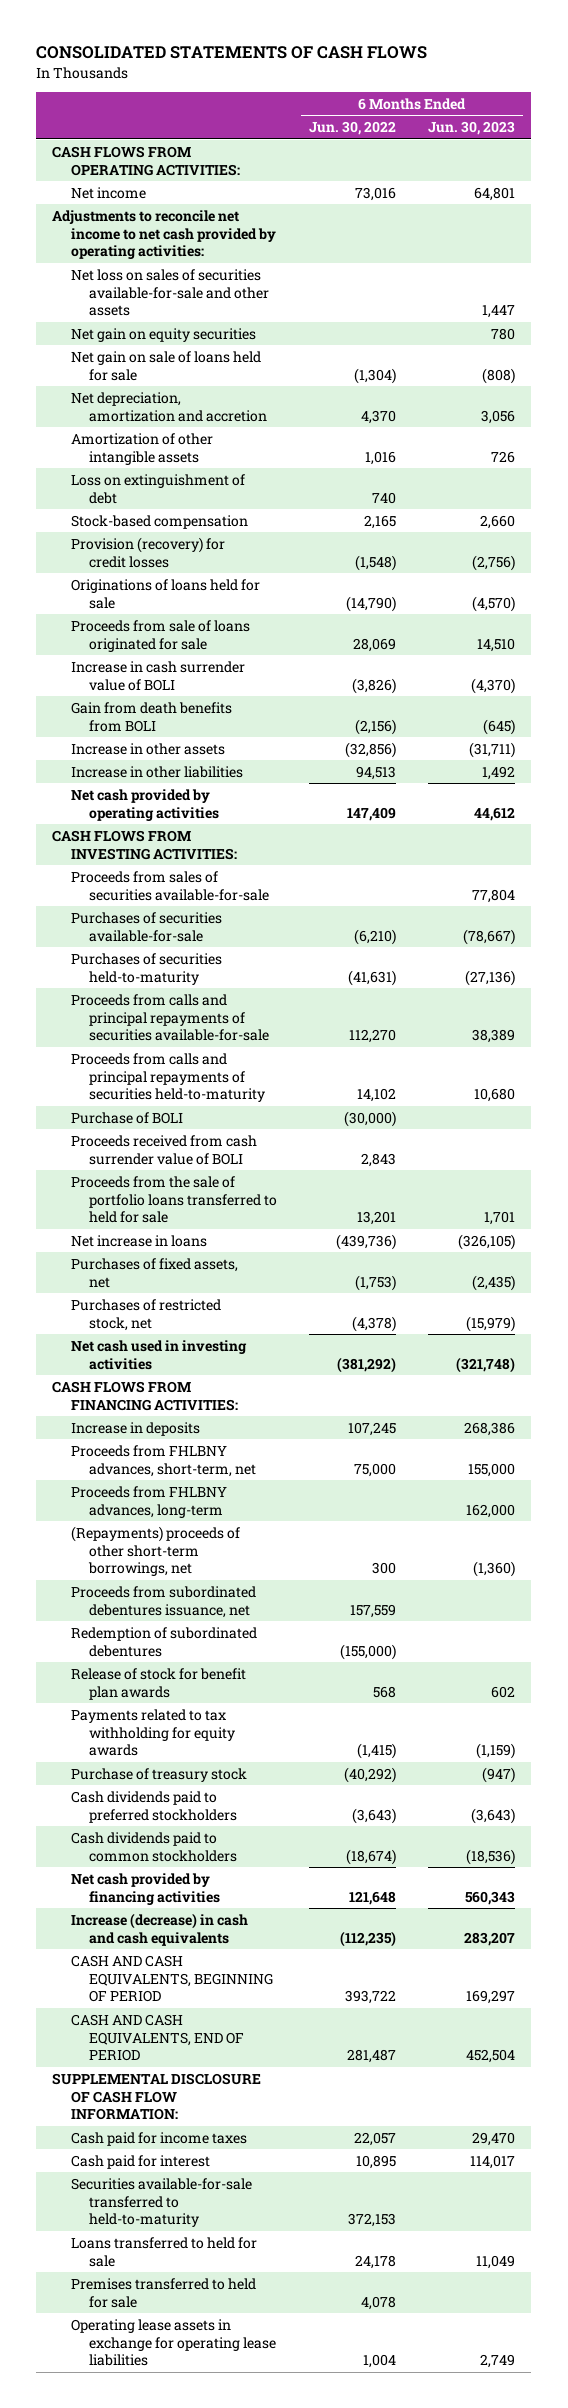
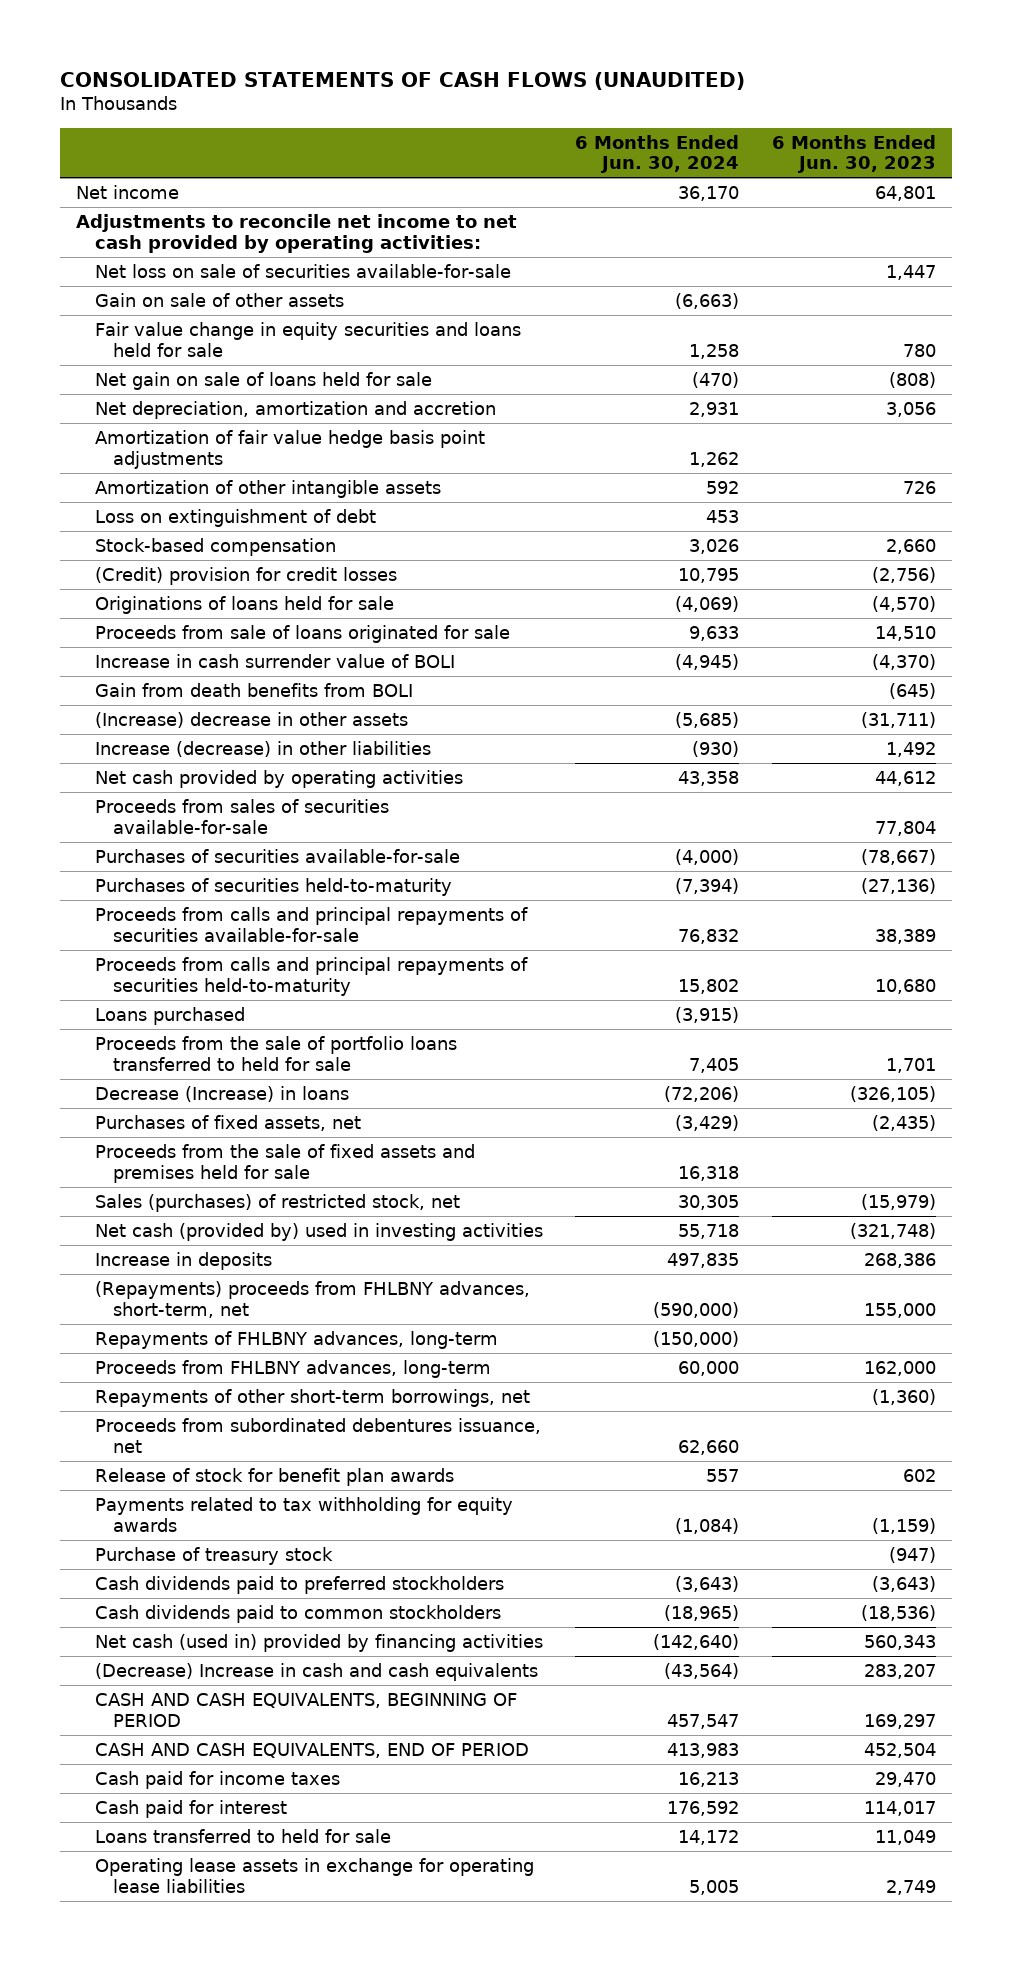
- CONSOLIDATED STATEMENTS OF CASH FLOWS
+ CONSOLIDATED STATEMENTS OF CASH FLOWS (UNAUDITED)
- | 6 Months Ended Jun. 30, 2022 | 6 Months Ended Jun. 30, 2023
+ | 6 Months Ended Jun. 30, 2024 | 6 Months Ended Jun. 30, 2023
- CASH FLOWS FROM OPERATING ACTIVITIES:
- Net loss on sales of securities available-for-sale and other assets | | 1,447
- Net gain on equity securities | | 780
+ Net loss on sale of securities available-for-sale | | 1,447
+ Gain on sale of other assets | (6,663) |
+ Fair value change in equity securities and loans held for sale | 1,258 | 780
+ Amortization of fair value hedge basis point adjustments | 1,262 |
- Provision (recovery) for credit losses | (1,548) | (2,756)
+ (Credit) provision for credit losses | 10,795 | (2,756)
- Increase in other assets | (32,856) | (31,711)
- Increase in other liabilities | 94,513 | 1,492
+ (Increase) decrease in other assets | (5,685) | (31,711)
+ Increase (decrease) in other liabilities | (930) | 1,492
- CASH FLOWS FROM INVESTING ACTIVITIES:
- Purchase of BOLI | (30,000) |
- Proceeds received from cash surrender value of BOLI | 2,843 |
+ Loans purchased | (3,915) |
- Net increase in loans | (439,736) | (326,105)
+ Decrease (Increase) in loans | (72,206) | (326,105)
- Purchases of restricted stock, net | (4,378) | (15,979)
- Net cash used in investing activities | (381,292) | (321,748)
- CASH FLOWS FROM FINANCING ACTIVITIES:
+ Proceeds from the sale of fixed assets and premises held for sale | 16,318 |
+ Sales (purchases) of restricted stock, net | 30,305 | (15,979)
+ Net cash (provided by) used in investing activities | 55,718 | (321,748)
- Proceeds from FHLBNY advances, short-term, net | 75,000 | 155,000
+ (Repayments) proceeds from FHLBNY advances, short-term, net | (590,000) | 155,000
+ Repayments of FHLBNY advances, long-term | (150,000) |
- (Repayments) proceeds of other short-term borrowings, net | 300 | (1,360)
+ Repayments of other short-term borrowings, net | | (1,360)
- Redemption of subordinated debentures | (155,000) |
- Net cash provided by financing activities | 121,648 | 560,343
- Increase (decrease) in cash and cash equivalents | (112,235) | 283,207
+ Net cash (used in) provided by financing activities | (142,640) | 560,343
+ (Decrease) Increase in cash and cash equivalents | (43,564) | 283,207
- SUPPLEMENTAL DISCLOSURE OF CASH FLOW INFORMATION:
- Securities available-for-sale transferred to held-to-maturity | 372,153 |
- Premises transferred to held for sale | 4,078 |

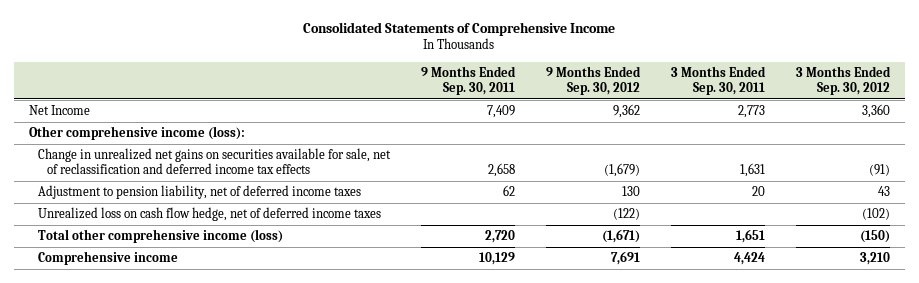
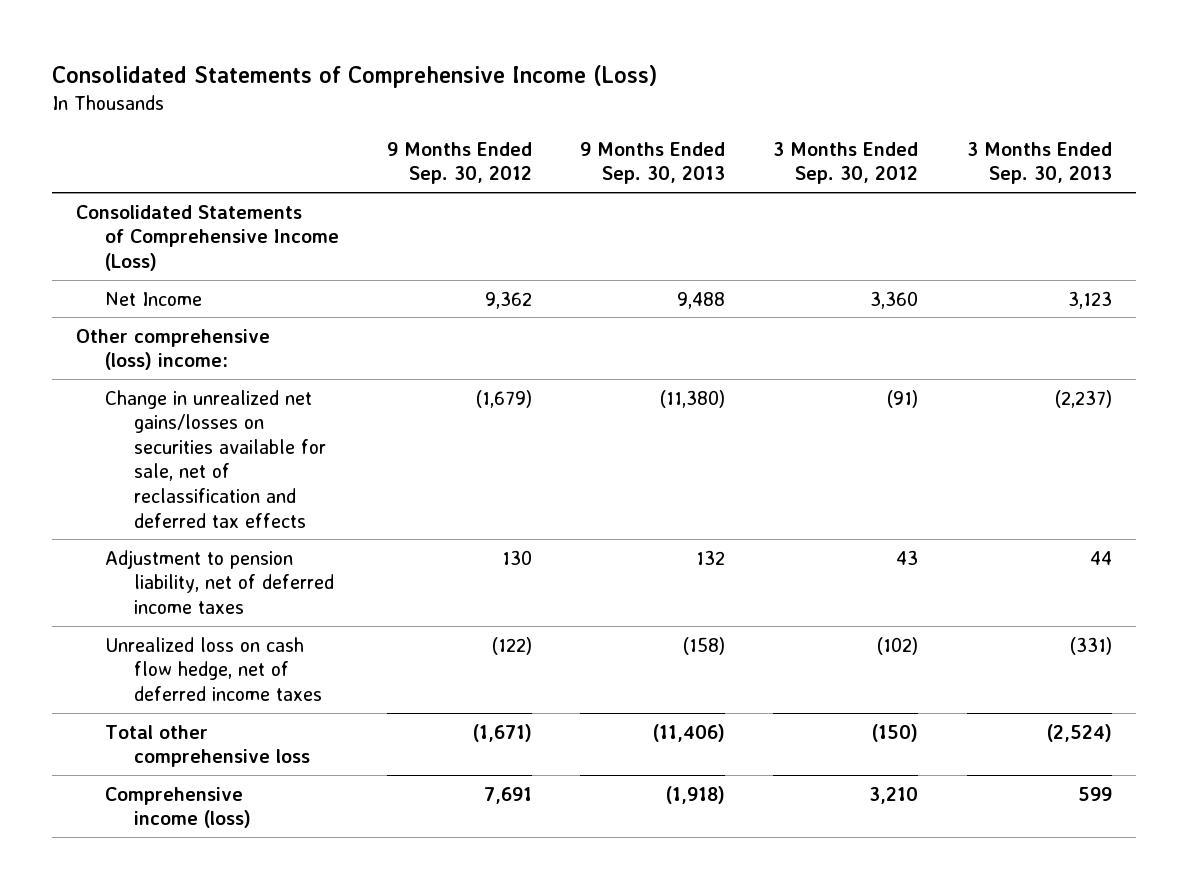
- Consolidated Statements of Comprehensive Income
+ Consolidated Statements of Comprehensive Income (Loss)
- | 9 Months Ended Sep. 30, 2011 | 9 Months Ended Sep. 30, 2012 | 3 Months Ended Sep. 30, 2011 | 3 Months Ended Sep. 30, 2012
+ | 9 Months Ended Sep. 30, 2012 | 9 Months Ended Sep. 30, 2013 | 3 Months Ended Sep. 30, 2012 | 3 Months Ended Sep. 30, 2013
+ Consolidated Statements of Comprehensive Income (Loss)
- Other comprehensive income (loss):
- Change in unrealized net gains on securities available for sale, net of reclassification and deferred income tax effects | 2,658 | (1,679) | 1,631 | (91)
+ Other comprehensive (loss) income:
+ Change in unrealized net gains/losses on securities available for sale, net of reclassification and deferred tax effects | (1,679) | (11,380) | (91) | (2,237)
- Total other comprehensive income (loss) | 2,720 | (1,671) | 1,651 | (150)
- Comprehensive income | 10,129 | 7,691 | 4,424 | 3,210
+ Total other comprehensive loss | (1,671) | (11,406) | (150) | (2,524)
+ Comprehensive income (loss) | 7,691 | (1,918) | 3,210 | 599

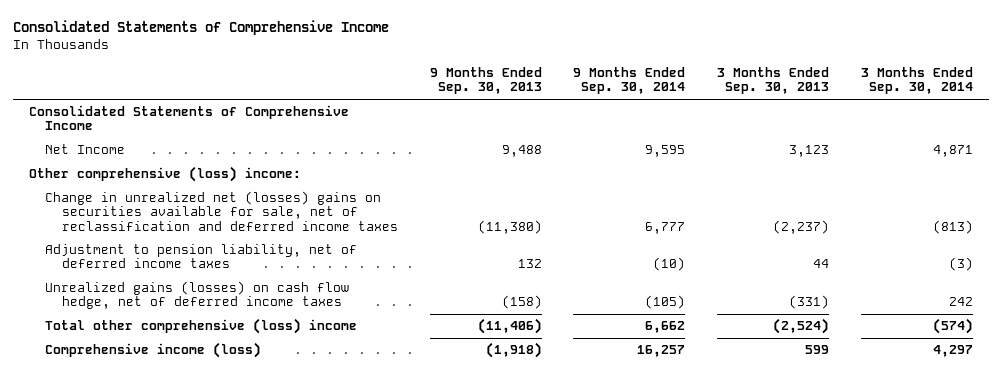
- Consolidated Statements of Comprehensive Income (Loss)
+ Consolidated Statements of Comprehensive Income
- | 9 Months Ended Sep. 30, 2012 | 9 Months Ended Sep. 30, 2013 | 3 Months Ended Sep. 30, 2012 | 3 Months Ended Sep. 30, 2013
+ | 9 Months Ended Sep. 30, 2013 | 9 Months Ended Sep. 30, 2014 | 3 Months Ended Sep. 30, 2013 | 3 Months Ended Sep. 30, 2014
- Consolidated Statements of Comprehensive Income (Loss)
+ Consolidated Statements of Comprehensive Income
- Change in unrealized net gains/losses on securities available for sale, net of reclassification and deferred tax effects | (1,679) | (11,380) | (91) | (2,237)
+ Change in unrealized net (losses) gains on securities available for sale, net of reclassification and deferred income taxes | (11,380) | 6,777 | (2,237) | (813)
- Unrealized loss on cash flow hedge, net of deferred income taxes | (122) | (158) | (102) | (331)
- Total other comprehensive loss | (1,671) | (11,406) | (150) | (2,524)
+ Unrealized gains (losses) on cash flow hedge, net of deferred income taxes | (158) | (105) | (331) | 242
+ Total other comprehensive (loss) income | (11,406) | 6,662 | (2,524) | (574)

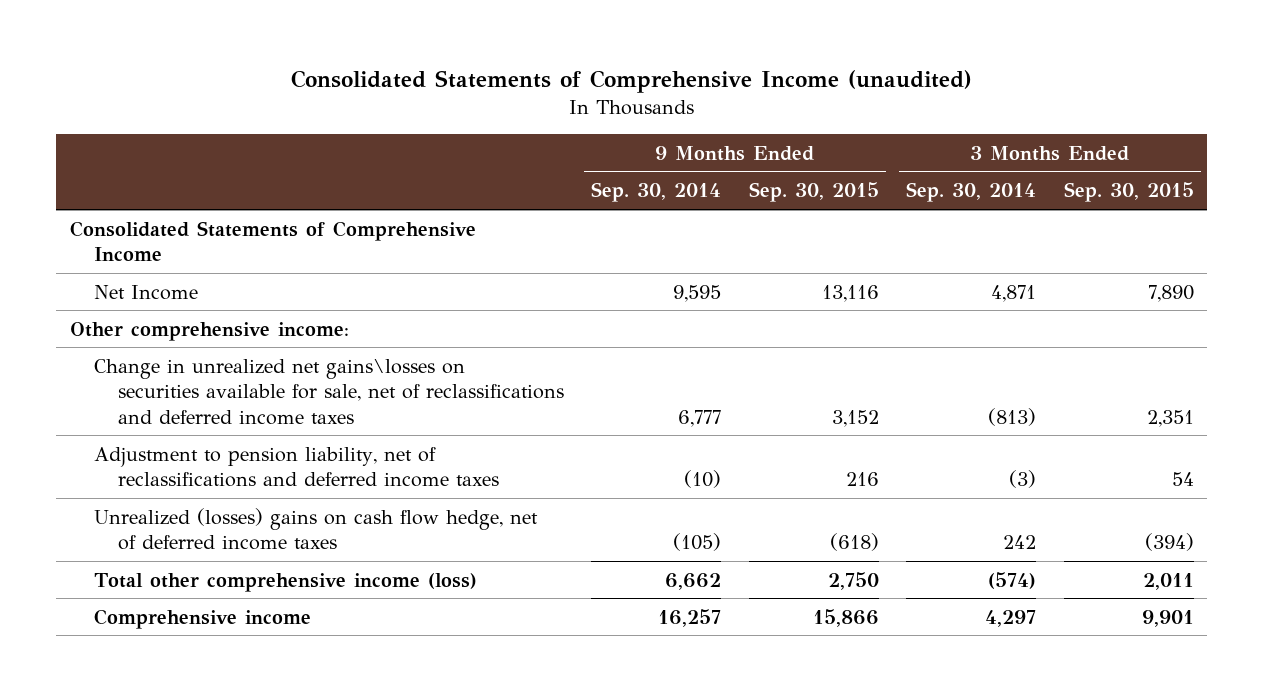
- Consolidated Statements of Comprehensive Income
+ Consolidated Statements of Comprehensive Income (unaudited)
- | 9 Months Ended Sep. 30, 2013 | 9 Months Ended Sep. 30, 2014 | 3 Months Ended Sep. 30, 2013 | 3 Months Ended Sep. 30, 2014
+ | 9 Months Ended Sep. 30, 2014 | 9 Months Ended Sep. 30, 2015 | 3 Months Ended Sep. 30, 2014 | 3 Months Ended Sep. 30, 2015
- Other comprehensive (loss) income:
- Change in unrealized net (losses) gains on securities available for sale, net of reclassification and deferred income taxes | (11,380) | 6,777 | (2,237) | (813)
- Adjustment to pension liability, net of deferred income taxes | 132 | (10) | 44 | (3)
- Unrealized gains (losses) on cash flow hedge, net of deferred income taxes | (158) | (105) | (331) | 242
- Total other comprehensive (loss) income | (11,406) | 6,662 | (2,524) | (574)
- Comprehensive income (loss) | (1,918) | 16,257 | 599 | 4,297
+ Other comprehensive income:
+ Change in unrealized net gains\losses on securities available for sale, net of reclassifications and deferred income taxes | 6,777 | 3,152 | (813) | 2,351
+ Adjustment to pension liability, net of reclassifications and deferred income taxes | (10) | 216 | (3) | 54
+ Unrealized (losses) gains on cash flow hedge, net of deferred income taxes | (105) | (618) | 242 | (394)
+ Total other comprehensive income (loss) | 6,662 | 2,750 | (574) | 2,011
+ Comprehensive income | 16,257 | 15,866 | 4,297 | 9,901

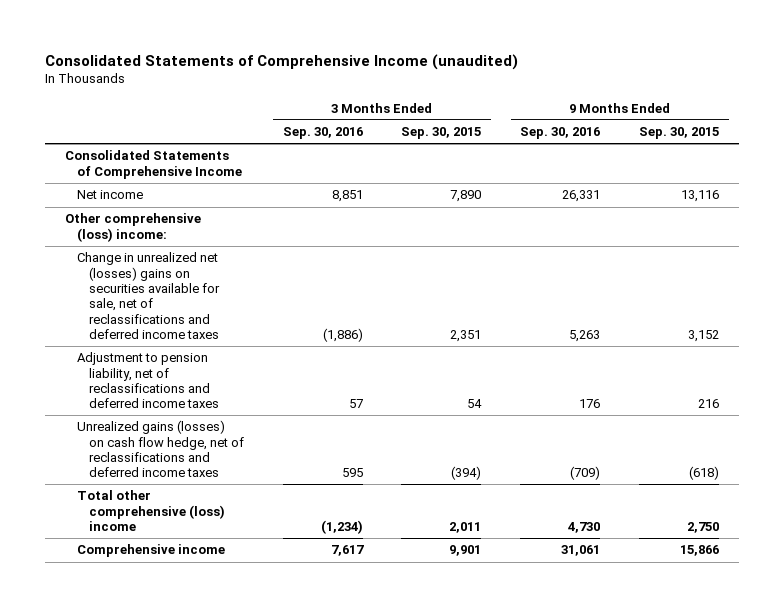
- | 9 Months Ended Sep. 30, 2014 | 9 Months Ended Sep. 30, 2015 | 3 Months Ended Sep. 30, 2014 | 3 Months Ended Sep. 30, 2015
+ | 3 Months Ended Sep. 30, 2016 | 3 Months Ended Sep. 30, 2015 | 9 Months Ended Sep. 30, 2016 | 9 Months Ended Sep. 30, 2015
- Net Income | 9,595 | 13,116 | 4,871 | 7,890
- Other comprehensive income:
- Change in unrealized net gains\losses on securities available for sale, net of reclassifications and deferred income taxes | 6,777 | 3,152 | (813) | 2,351
+ Net income | 8,851 | 7,890 | 26,331 | 13,116
+ Other comprehensive (loss) income:
+ Change in unrealized net (losses) gains on securities available for sale, net of reclassifications and deferred income taxes | (1,886) | 2,351 | 5,263 | 3,152
- Unrealized (losses) gains on cash flow hedge, net of deferred income taxes | (105) | (618) | 242 | (394)
- Total other comprehensive income (loss) | 6,662 | 2,750 | (574) | 2,011
+ Unrealized gains (losses) on cash flow hedge, net of reclassifications and deferred income taxes | 595 | (394) | (709) | (618)
+ Total other comprehensive (loss) income | (1,234) | 2,011 | 4,730 | 2,750

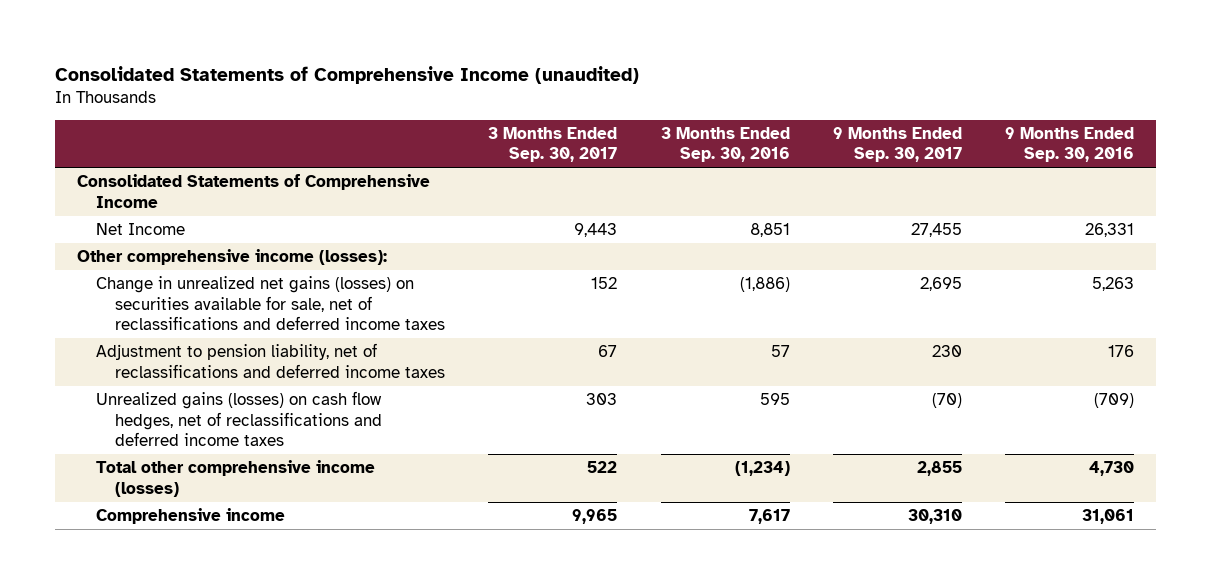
- | 3 Months Ended Sep. 30, 2016 | 3 Months Ended Sep. 30, 2015 | 9 Months Ended Sep. 30, 2016 | 9 Months Ended Sep. 30, 2015
+ | 3 Months Ended Sep. 30, 2017 | 3 Months Ended Sep. 30, 2016 | 9 Months Ended Sep. 30, 2017 | 9 Months Ended Sep. 30, 2016
- Net income | 8,851 | 7,890 | 26,331 | 13,116
- Other comprehensive (loss) income:
- Change in unrealized net (losses) gains on securities available for sale, net of reclassifications and deferred income taxes | (1,886) | 2,351 | 5,263 | 3,152
+ Net Income | 9,443 | 8,851 | 27,455 | 26,331
+ Other comprehensive income (losses):
+ Change in unrealized net gains (losses) on securities available for sale, net of reclassifications and deferred income taxes | 152 | (1,886) | 2,695 | 5,263
- Unrealized gains (losses) on cash flow hedge, net of reclassifications and deferred income taxes | 595 | (394) | (709) | (618)
- Total other comprehensive (loss) income | (1,234) | 2,011 | 4,730 | 2,750
+ Unrealized gains (losses) on cash flow hedges, net of reclassifications and deferred income taxes | 303 | 595 | (70) | (709)
+ Total other comprehensive income (losses) | 522 | (1,234) | 2,855 | 4,730

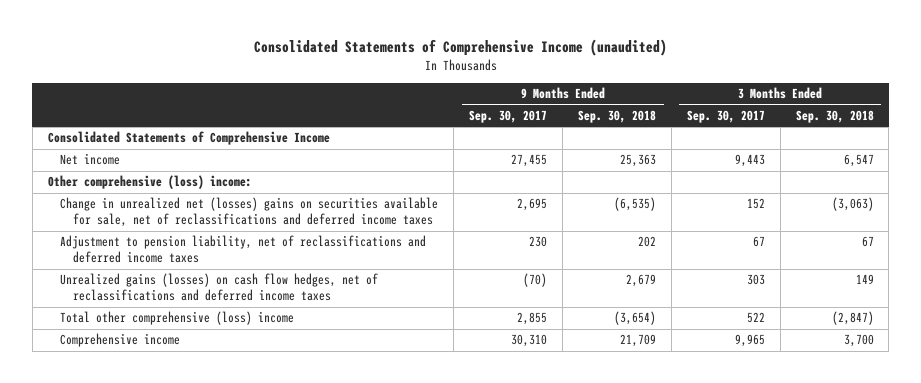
- | 3 Months Ended Sep. 30, 2017 | 3 Months Ended Sep. 30, 2016 | 9 Months Ended Sep. 30, 2017 | 9 Months Ended Sep. 30, 2016
+ | 9 Months Ended Sep. 30, 2017 | 9 Months Ended Sep. 30, 2018 | 3 Months Ended Sep. 30, 2017 | 3 Months Ended Sep. 30, 2018
- Net Income | 9,443 | 8,851 | 27,455 | 26,331
- Other comprehensive income (losses):
- Change in unrealized net gains (losses) on securities available for sale, net of reclassifications and deferred income taxes | 152 | (1,886) | 2,695 | 5,263
+ Net income | 27,455 | 25,363 | 9,443 | 6,547
+ Other comprehensive (loss) income:
+ Change in unrealized net (losses) gains on securities available for sale, net of reclassifications and deferred income taxes | 2,695 | (6,535) | 152 | (3,063)
- Total other comprehensive income (losses) | 522 | (1,234) | 2,855 | 4,730
+ Total other comprehensive (loss) income | 2,855 | (3,654) | 522 | (2,847)

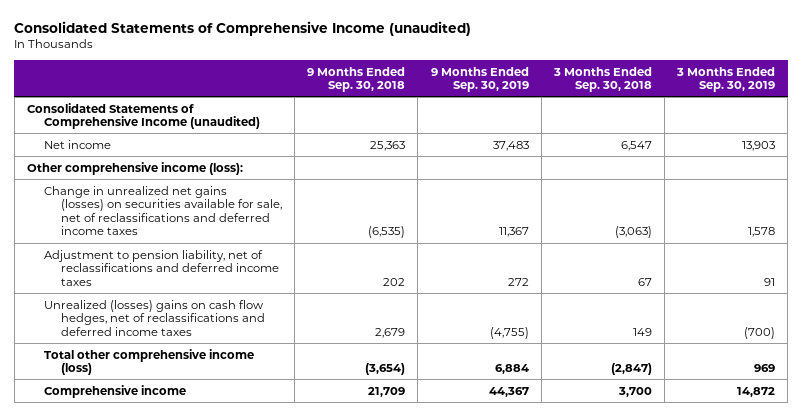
- | 9 Months Ended Sep. 30, 2017 | 9 Months Ended Sep. 30, 2018 | 3 Months Ended Sep. 30, 2017 | 3 Months Ended Sep. 30, 2018
+ | 9 Months Ended Sep. 30, 2018 | 9 Months Ended Sep. 30, 2019 | 3 Months Ended Sep. 30, 2018 | 3 Months Ended Sep. 30, 2019
- Consolidated Statements of Comprehensive Income
+ Consolidated Statements of Comprehensive Income (unaudited)
- Other comprehensive (loss) income:
- Change in unrealized net (losses) gains on securities available for sale, net of reclassifications and deferred income taxes | 2,695 | (6,535) | 152 | (3,063)
+ Other comprehensive income (loss):
+ Change in unrealized net gains (losses) on securities available for sale, net of reclassifications and deferred income taxes | (6,535) | 11,367 | (3,063) | 1,578
- Unrealized gains (losses) on cash flow hedges, net of reclassifications and deferred income taxes | (70) | 2,679 | 303 | 149
- Total other comprehensive (loss) income | 2,855 | (3,654) | 522 | (2,847)
+ Unrealized (losses) gains on cash flow hedges, net of reclassifications and deferred income taxes | 2,679 | (4,755) | 149 | (700)
+ Total other comprehensive income (loss) | (3,654) | 6,884 | (2,847) | 969

